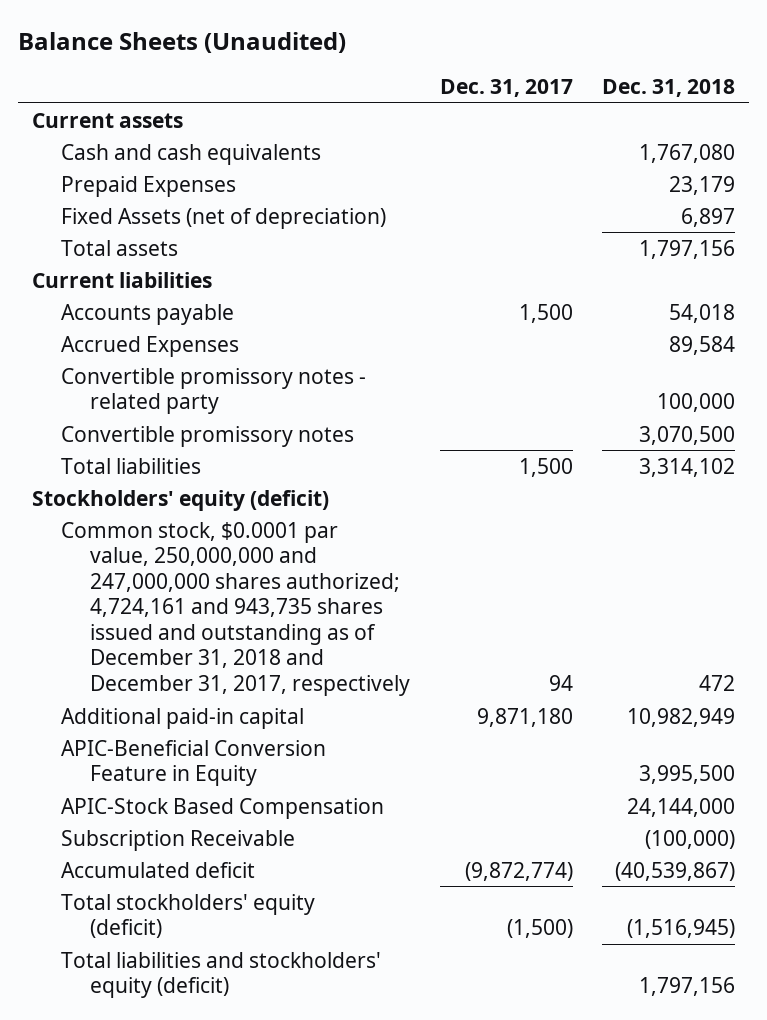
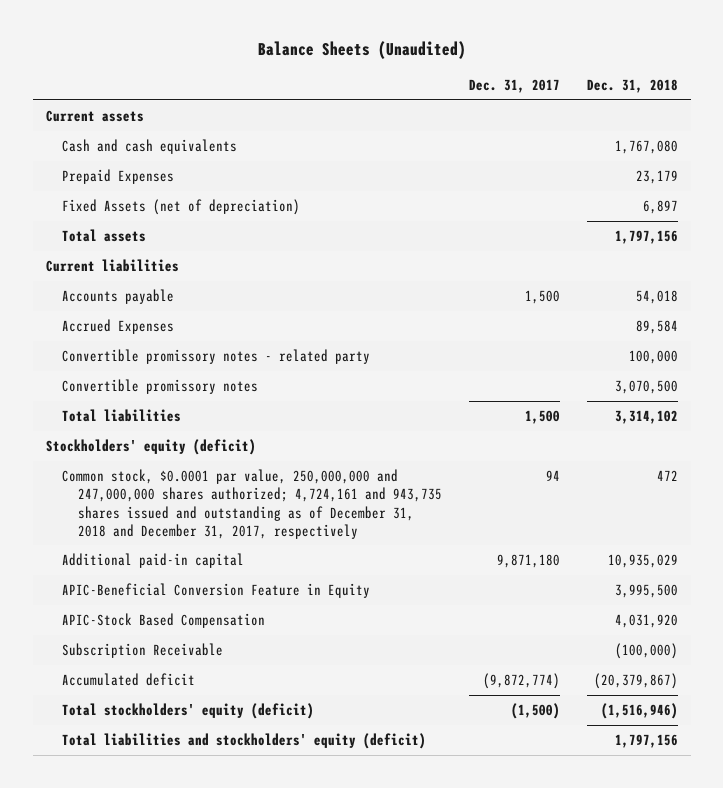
- Additional paid-in capital | 9,871,180 | 10,982,949
+ Additional paid-in capital | 9,871,180 | 10,935,029
- APIC-Stock Based Compensation | | 24,144,000
+ APIC-Stock Based Compensation | | 4,031,920
- Accumulated deficit | (9,872,774) | (40,539,867)
- Total stockholders' equity (deficit) | (1,500) | (1,516,945)
+ Accumulated deficit | (9,872,774) | (20,379,867)
+ Total stockholders' equity (deficit) | (1,500) | (1,516,946)

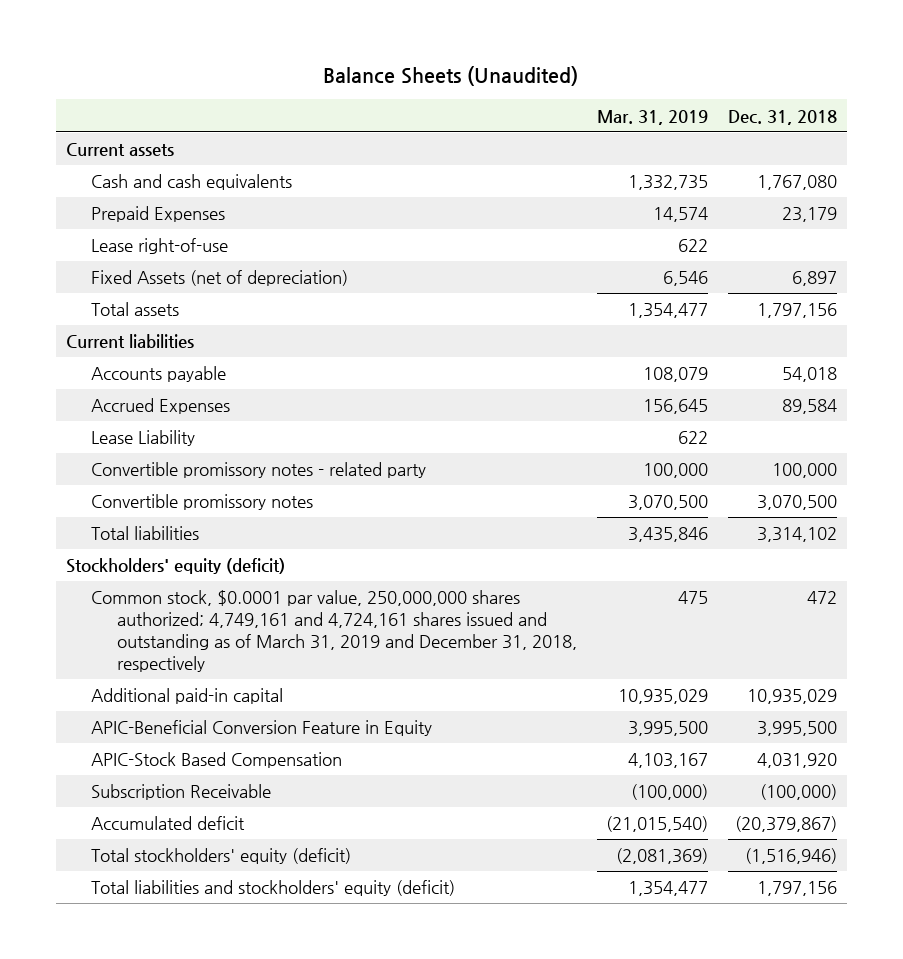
- | Dec. 31, 2017 | Dec. 31, 2018
+ | Mar. 31, 2019 | Dec. 31, 2018
+ Lease right-of-use | 622 |
+ Lease Liability | 622 |
- Common stock, $0.0001 par value, 250,000,000 and 247,000,000 shares authorized; 4,724,161 and 943,735 shares issued and outstanding as of December 31, 2018 and December 31, 2017, respectively | 94 | 472
+ Common stock, $0.0001 par value, 250,000,000 shares authorized; 4,749,161 and 4,724,161 shares issued and outstanding as of March 31, 2019 and December 31, 2018, respectively | 475 | 472

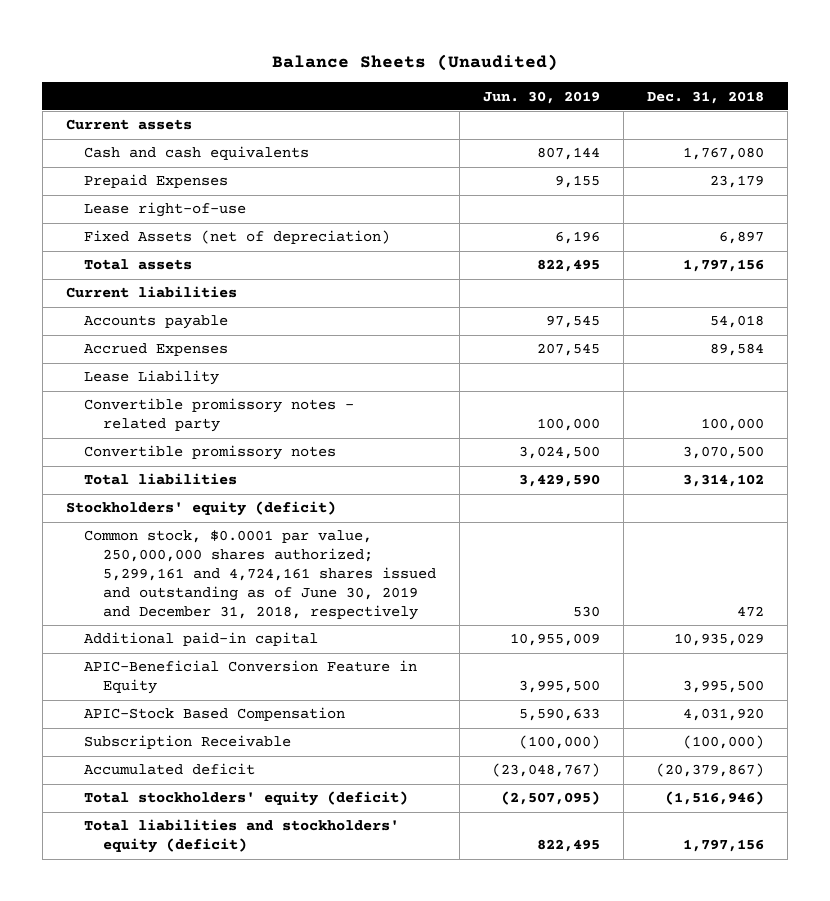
- | Mar. 31, 2019 | Dec. 31, 2018
+ | Jun. 30, 2019 | Dec. 31, 2018
- Common stock, $0.0001 par value, 250,000,000 shares authorized; 4,749,161 and 4,724,161 shares issued and outstanding as of March 31, 2019 and December 31, 2018, respectively | 475 | 472
+ Common stock, $0.0001 par value, 250,000,000 shares authorized; 5,299,161 and 4,724,161 shares issued and outstanding as of June 30, 2019 and December 31, 2018, respectively | 530 | 472

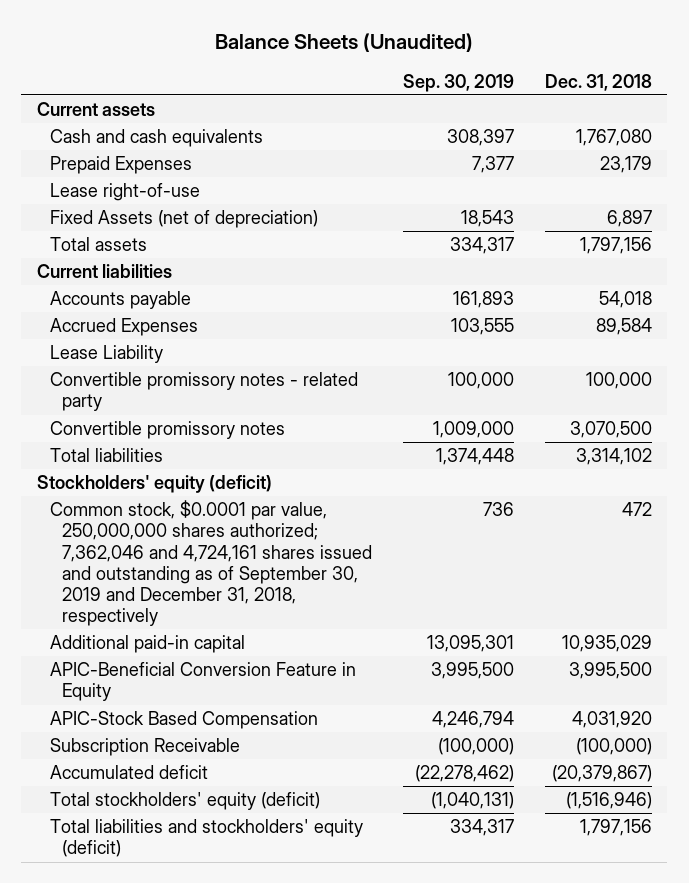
- | Jun. 30, 2019 | Dec. 31, 2018
+ | Sep. 30, 2019 | Dec. 31, 2018
- Common stock, $0.0001 par value, 250,000,000 shares authorized; 5,299,161 and 4,724,161 shares issued and outstanding as of June 30, 2019 and December 31, 2018, respectively | 530 | 472
+ Common stock, $0.0001 par value, 250,000,000 shares authorized; 7,362,046 and 4,724,161 shares issued and outstanding as of September 30, 2019 and December 31, 2018, respectively | 736 | 472

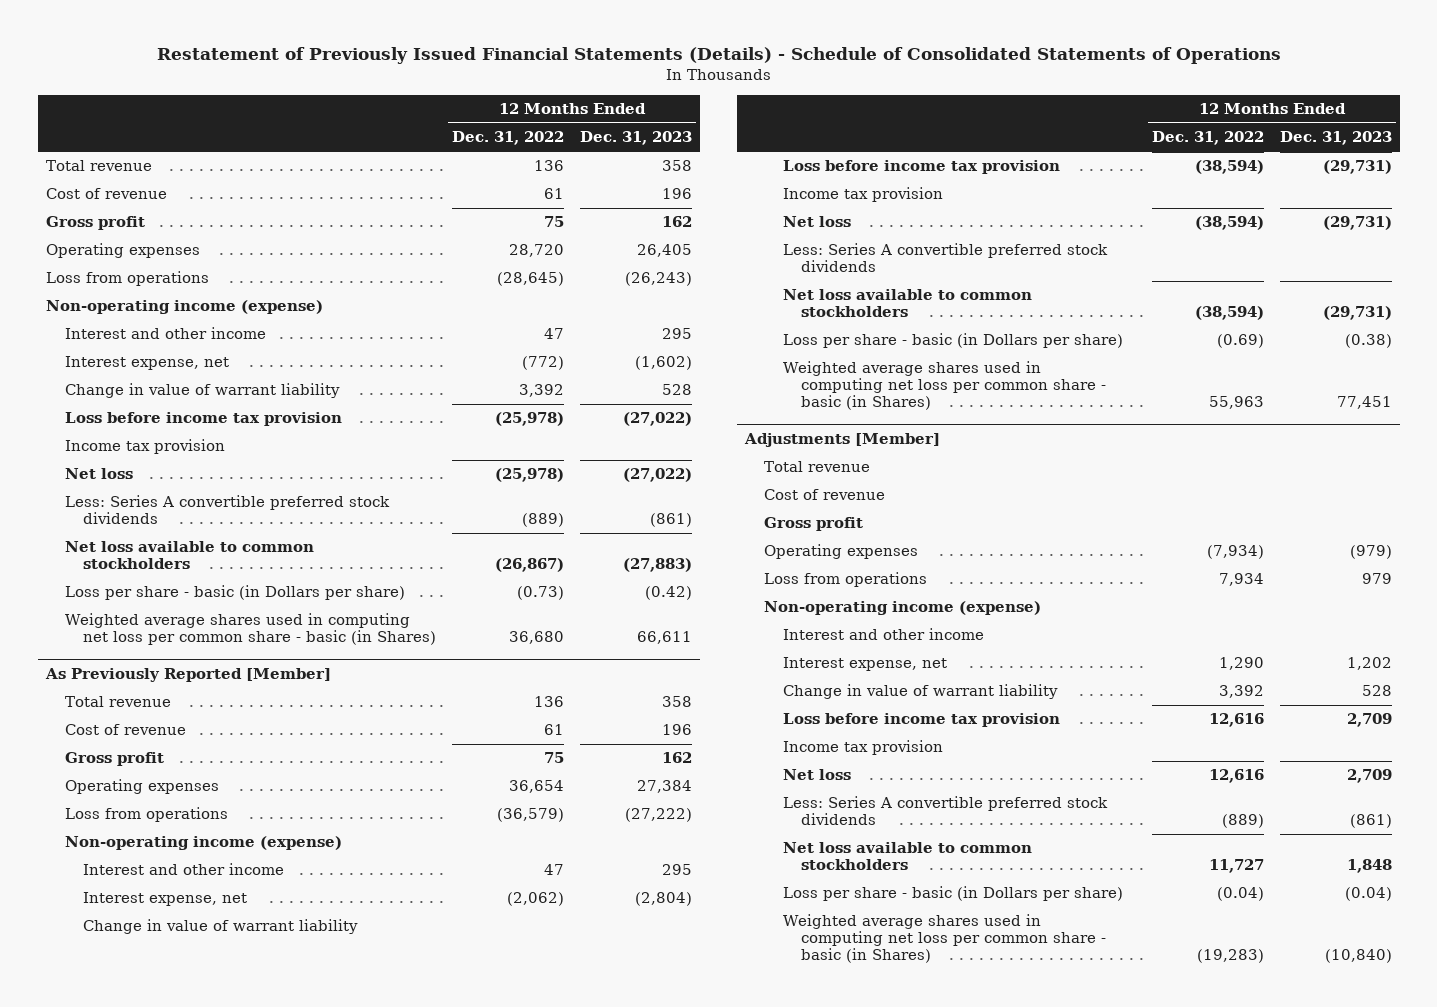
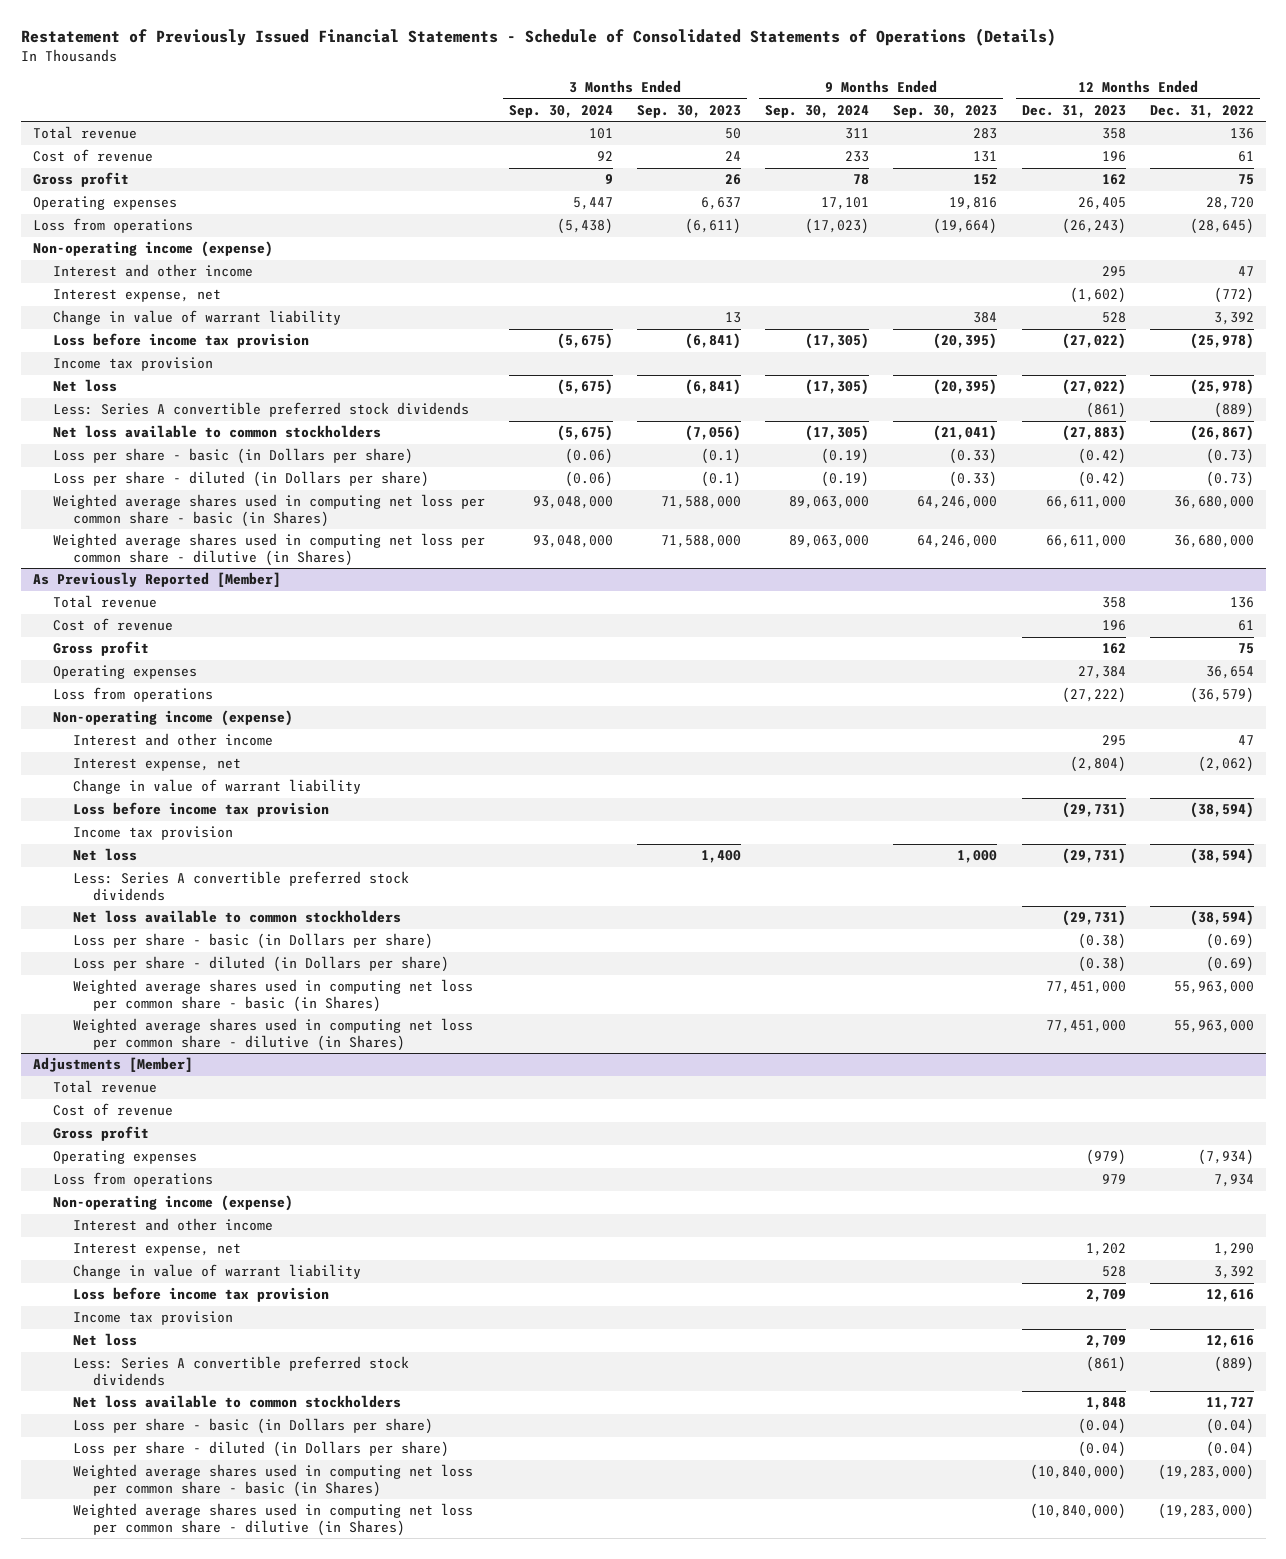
- Restatement of Previously Issued Financial Statements (Details) - Schedule of Consolidated Statements of Operations
+ Restatement of Previously Issued Financial Statements - Schedule of Consolidated Statements of Operations (Details)
- | 12 Months Ended Dec. 31, 2022 | 12 Months Ended Dec. 31, 2023
+ | 3 Months Ended Sep. 30, 2024 | 3 Months Ended Sep. 30, 2023 | 9 Months Ended Sep. 30, 2024 | 9 Months Ended Sep. 30, 2023 | 12 Months Ended Dec. 31, 2023 | 12 Months Ended Dec. 31, 2022
- Weighted average shares used in computing net loss per common share - basic (in Shares) | 36,680 | 66,611
+ Loss per share - diluted (in Dollars per share) | (0.06) | (0.1) | (0.19) | (0.33) | (0.42) | (0.73)
+ Weighted average shares used in computing net loss per common share - basic (in Shares) | 93,048,000 | 71,588,000 | 89,063,000 | 64,246,000 | 66,611,000 | 36,680,000
+ Weighted average shares used in computing net loss per common share - dilutive (in Shares) | 93,048,000 | 71,588,000 | 89,063,000 | 64,246,000 | 66,611,000 | 36,680,000
@ As Previously Reported [Member]
- Weighted average shares used in computing net loss per common share - basic (in Shares) | 55,963 | 77,451
+ Loss per share - diluted (in Dollars per share) | | | | | (0.38) | (0.69)
+ Weighted average shares used in computing net loss per common share - basic (in Shares) | | | | | 77,451,000 | 55,963,000
+ Weighted average shares used in computing net loss per common share - dilutive (in Shares) | | | | | 77,451,000 | 55,963,000
@ Adjustments [Member]
- Weighted average shares used in computing net loss per common share - basic (in Shares) | (19,283) | (10,840)
+ Loss per share - diluted (in Dollars per share) | | | | | (0.04) | (0.04)
+ Weighted average shares used in computing net loss per common share - basic (in Shares) | | | | | (10,840,000) | (19,283,000)
+ Weighted average shares used in computing net loss per common share - dilutive (in Shares) | | | | | (10,840,000) | (19,283,000)

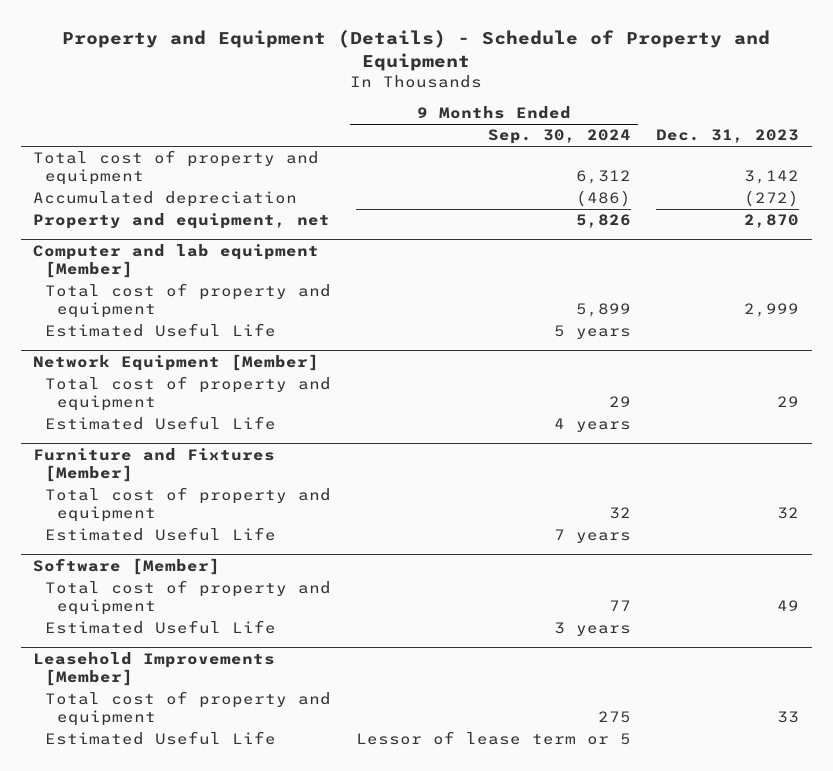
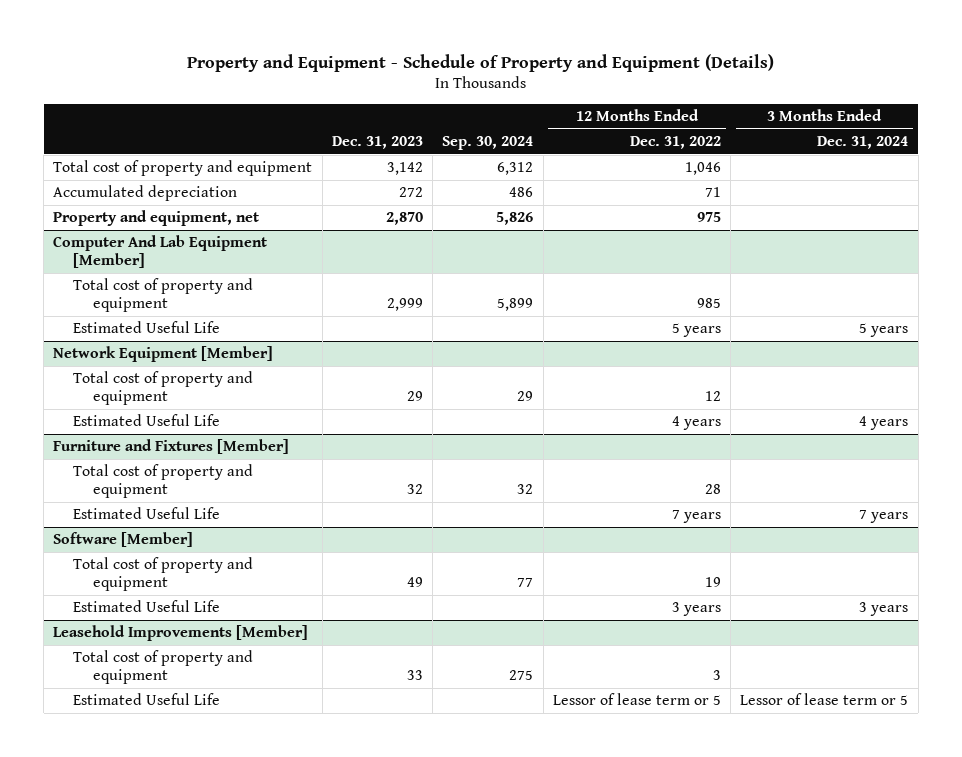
- Property and Equipment (Details) - Schedule of Property and Equipment
+ Property and Equipment - Schedule of Property and Equipment (Details)
- | 9 Months Ended Sep. 30, 2024 | Dec. 31, 2023
+ | Dec. 31, 2023 | Sep. 30, 2024 | 12 Months Ended Dec. 31, 2022 | 3 Months Ended Dec. 31, 2024
- Accumulated depreciation | (486) | (272)
+ Accumulated depreciation | 272 | 486 | 71 |
- Computer and lab equipment [Member]
+ Computer And Lab Equipment [Member]

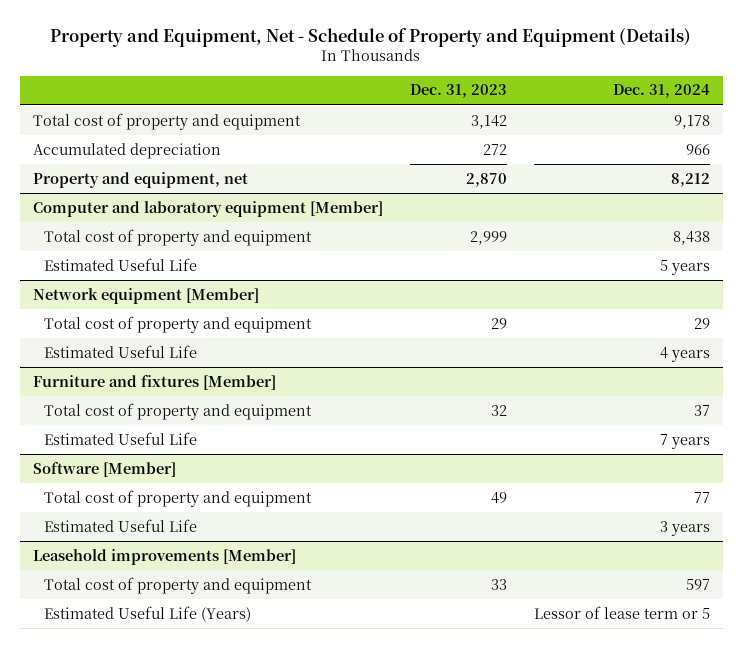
- Property and Equipment - Schedule of Property and Equipment (Details)
+ Property and Equipment, Net - Schedule of Property and Equipment (Details)
- | Dec. 31, 2023 | Sep. 30, 2024 | 12 Months Ended Dec. 31, 2022 | 3 Months Ended Dec. 31, 2024
+ | Dec. 31, 2023 | Dec. 31, 2024
- Computer And Lab Equipment [Member]
+ Computer and laboratory equipment [Member]
- Network Equipment [Member]
+ Network equipment [Member]
- Furniture and Fixtures [Member]
+ Furniture and fixtures [Member]
- Leasehold Improvements [Member]
+ Leasehold improvements [Member]
- Estimated Useful Life | | | Lessor of lease term or 5 | Lessor of lease term or 5
+ Estimated Useful Life (Years) | | Lessor of lease term or 5

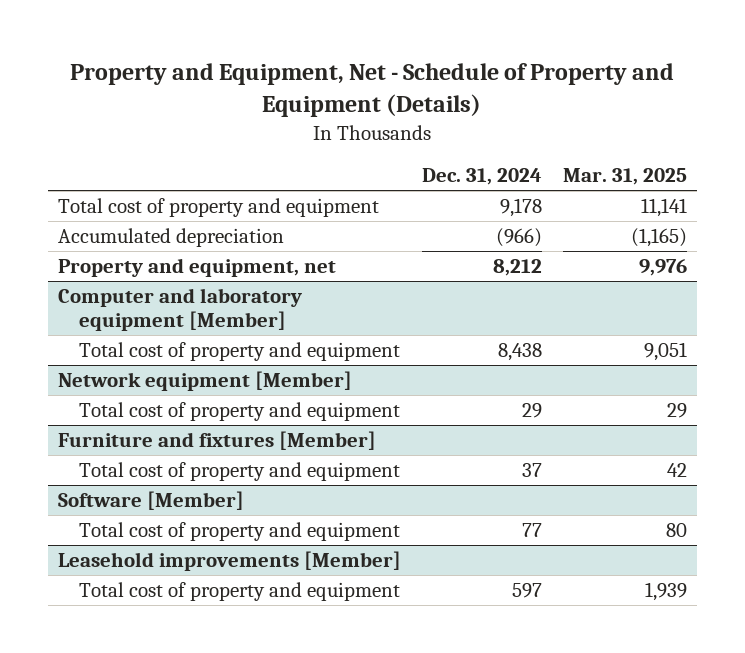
- | Dec. 31, 2023 | Dec. 31, 2024
+ | Dec. 31, 2024 | Mar. 31, 2025
- Accumulated depreciation | 272 | 966
+ Accumulated depreciation | (966) | (1,165)
@ Computer and laboratory equipment [Member]
- Estimated Useful Life | | 5 years
@ Network equipment [Member]
- Estimated Useful Life | | 4 years
@ Furniture and fixtures [Member]
- Estimated Useful Life | | 7 years
@ Software [Member]
- Estimated Useful Life | | 3 years
@ Leasehold improvements [Member]
- Estimated Useful Life (Years) | | Lessor of lease term or 5

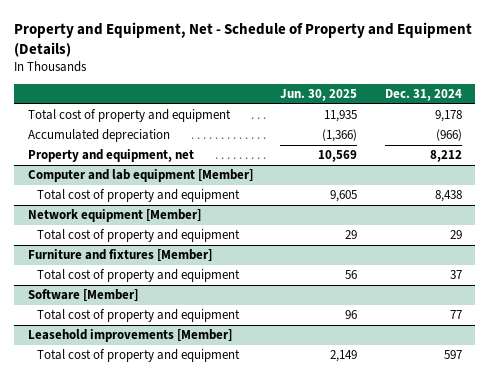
- | Dec. 31, 2024 | Mar. 31, 2025
+ | Jun. 30, 2025 | Dec. 31, 2024
- Computer and laboratory equipment [Member]
+ Computer and lab equipment [Member]

